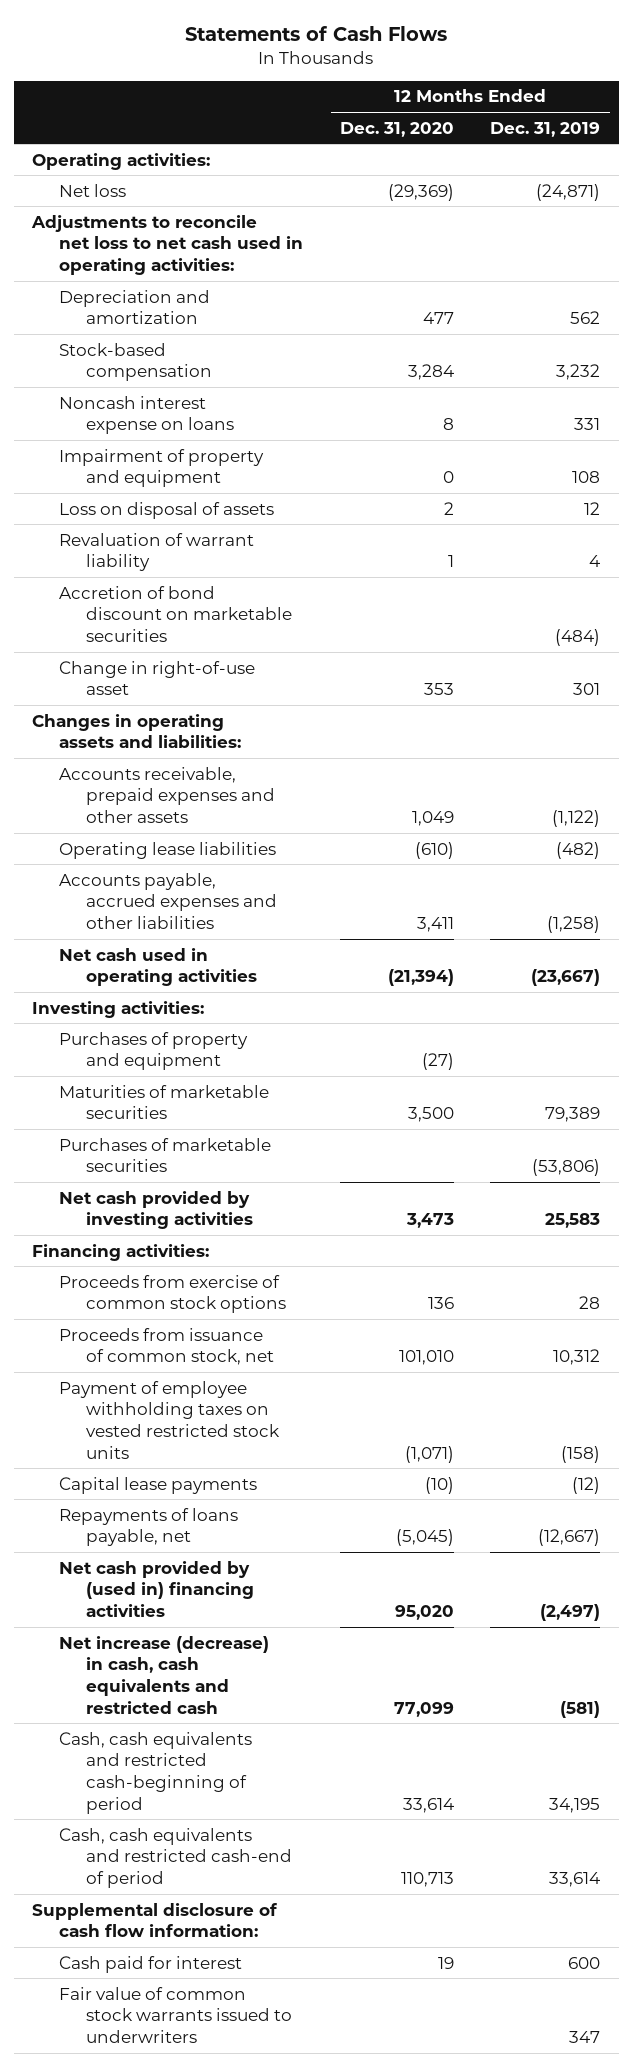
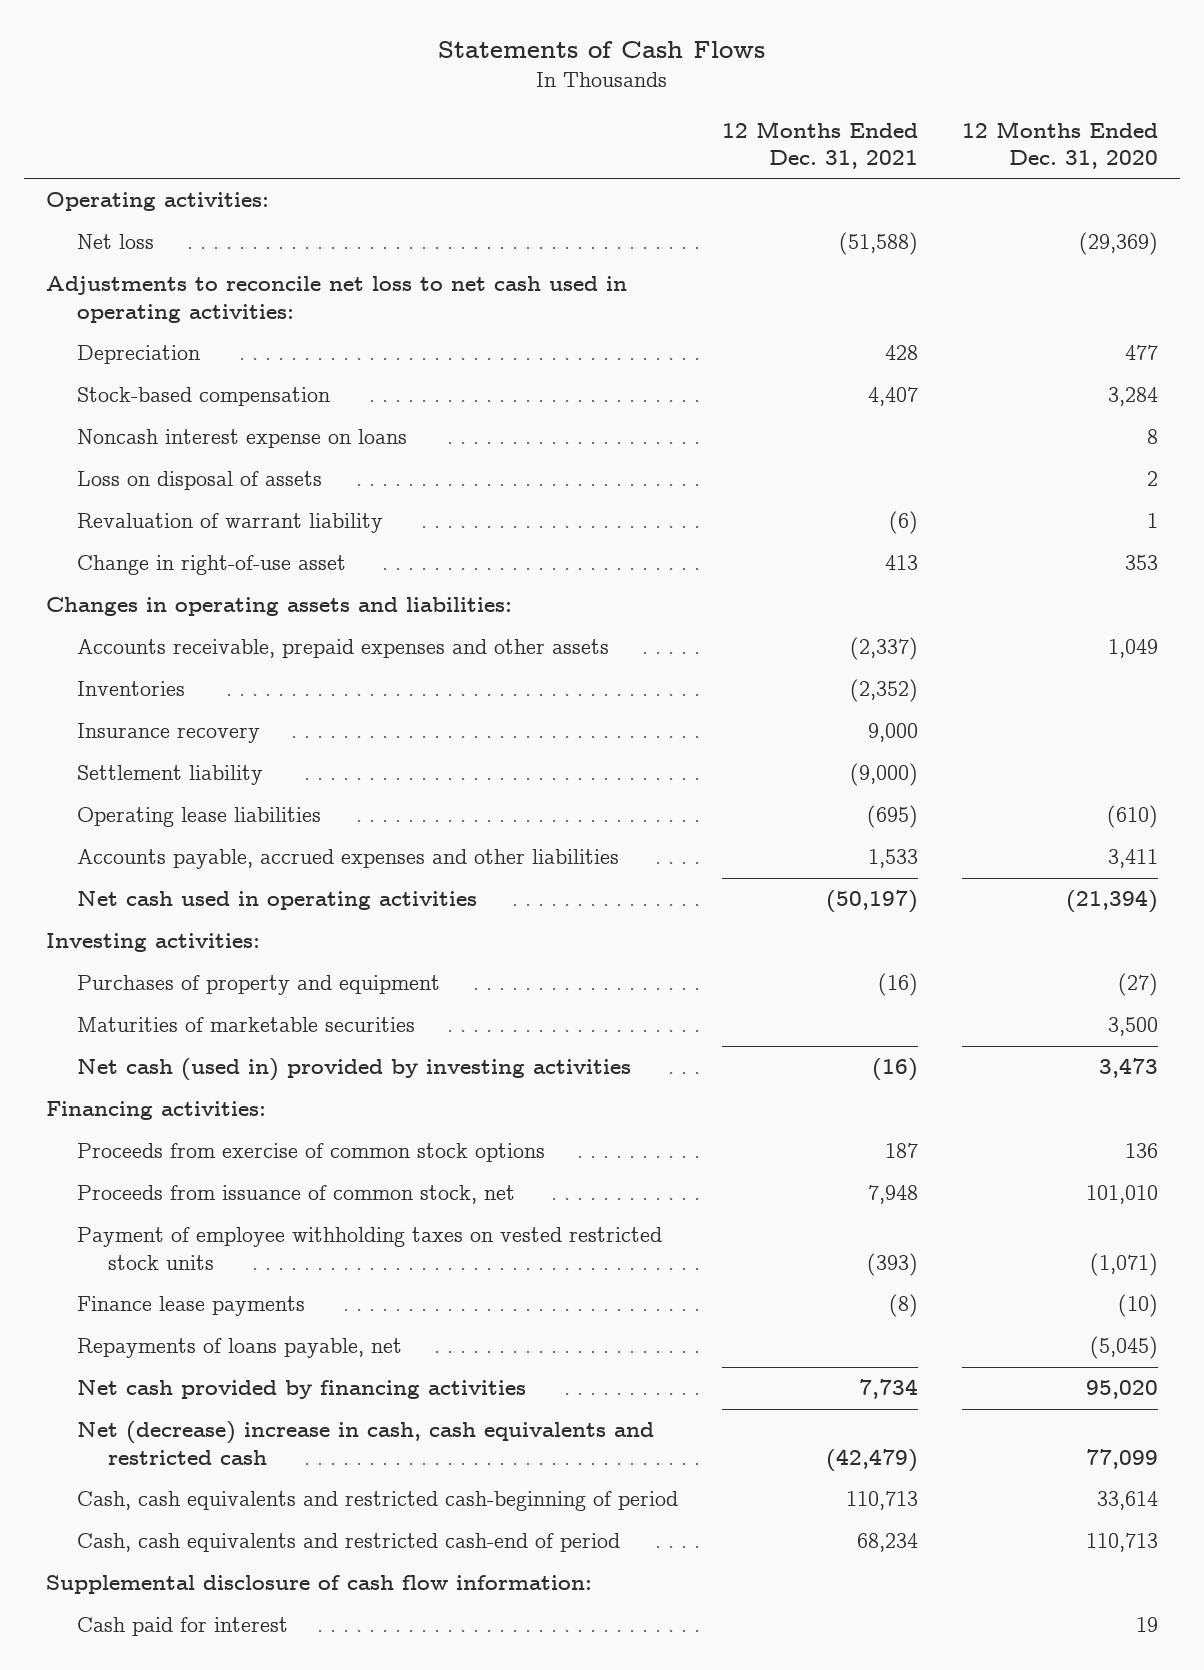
- | 12 Months Ended Dec. 31, 2020 | 12 Months Ended Dec. 31, 2019
+ | 12 Months Ended Dec. 31, 2021 | 12 Months Ended Dec. 31, 2020
- Depreciation and amortization | 477 | 562
+ Depreciation | 428 | 477
- Impairment of property and equipment | 0 | 108
- Accretion of bond discount on marketable securities | | (484)
+ Inventories | (2,352) |
+ Insurance recovery | 9,000 |
+ Settlement liability | (9,000) |
- Purchases of marketable securities | | (53,806)
- Net cash provided by investing activities | 3,473 | 25,583
+ Net cash (used in) provided by investing activities | (16) | 3,473
- Capital lease payments | (10) | (12)
+ Finance lease payments | (8) | (10)
- Net cash provided by (used in) financing activities | 95,020 | (2,497)
- Net increase (decrease) in cash, cash equivalents and restricted cash | 77,099 | (581)
+ Net cash provided by financing activities | 7,734 | 95,020
+ Net (decrease) increase in cash, cash equivalents and restricted cash | (42,479) | 77,099
- Fair value of common stock warrants issued to underwriters | | 347

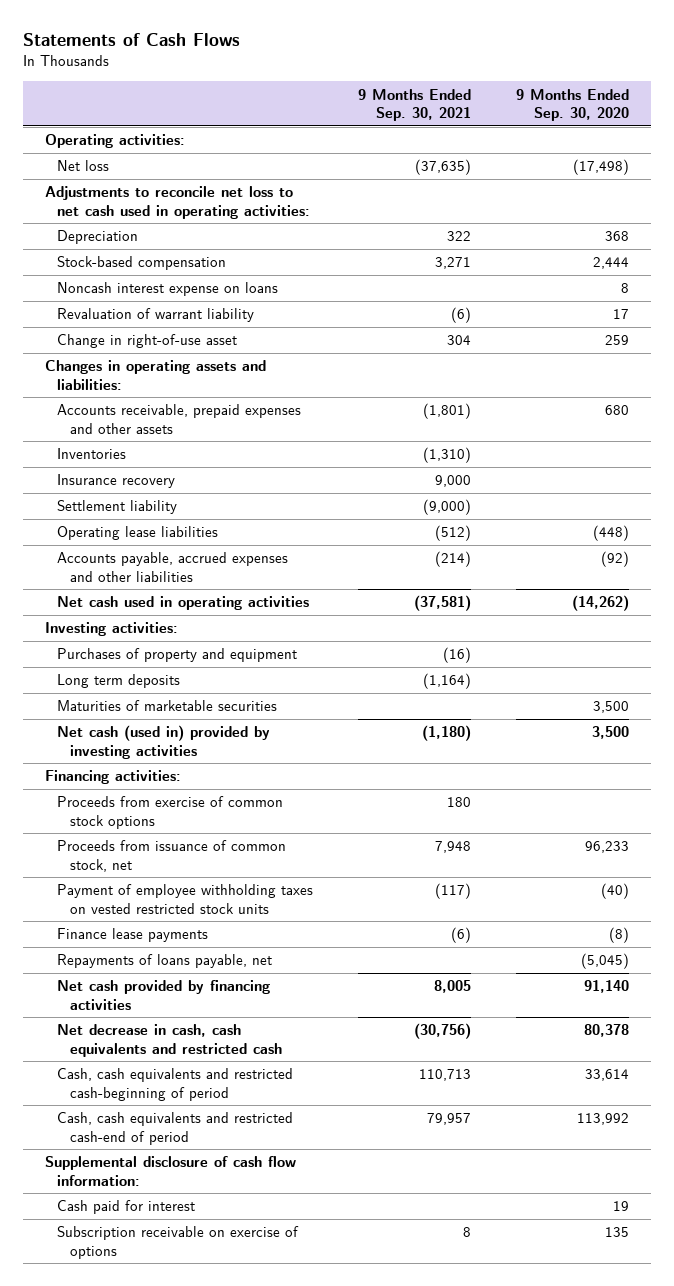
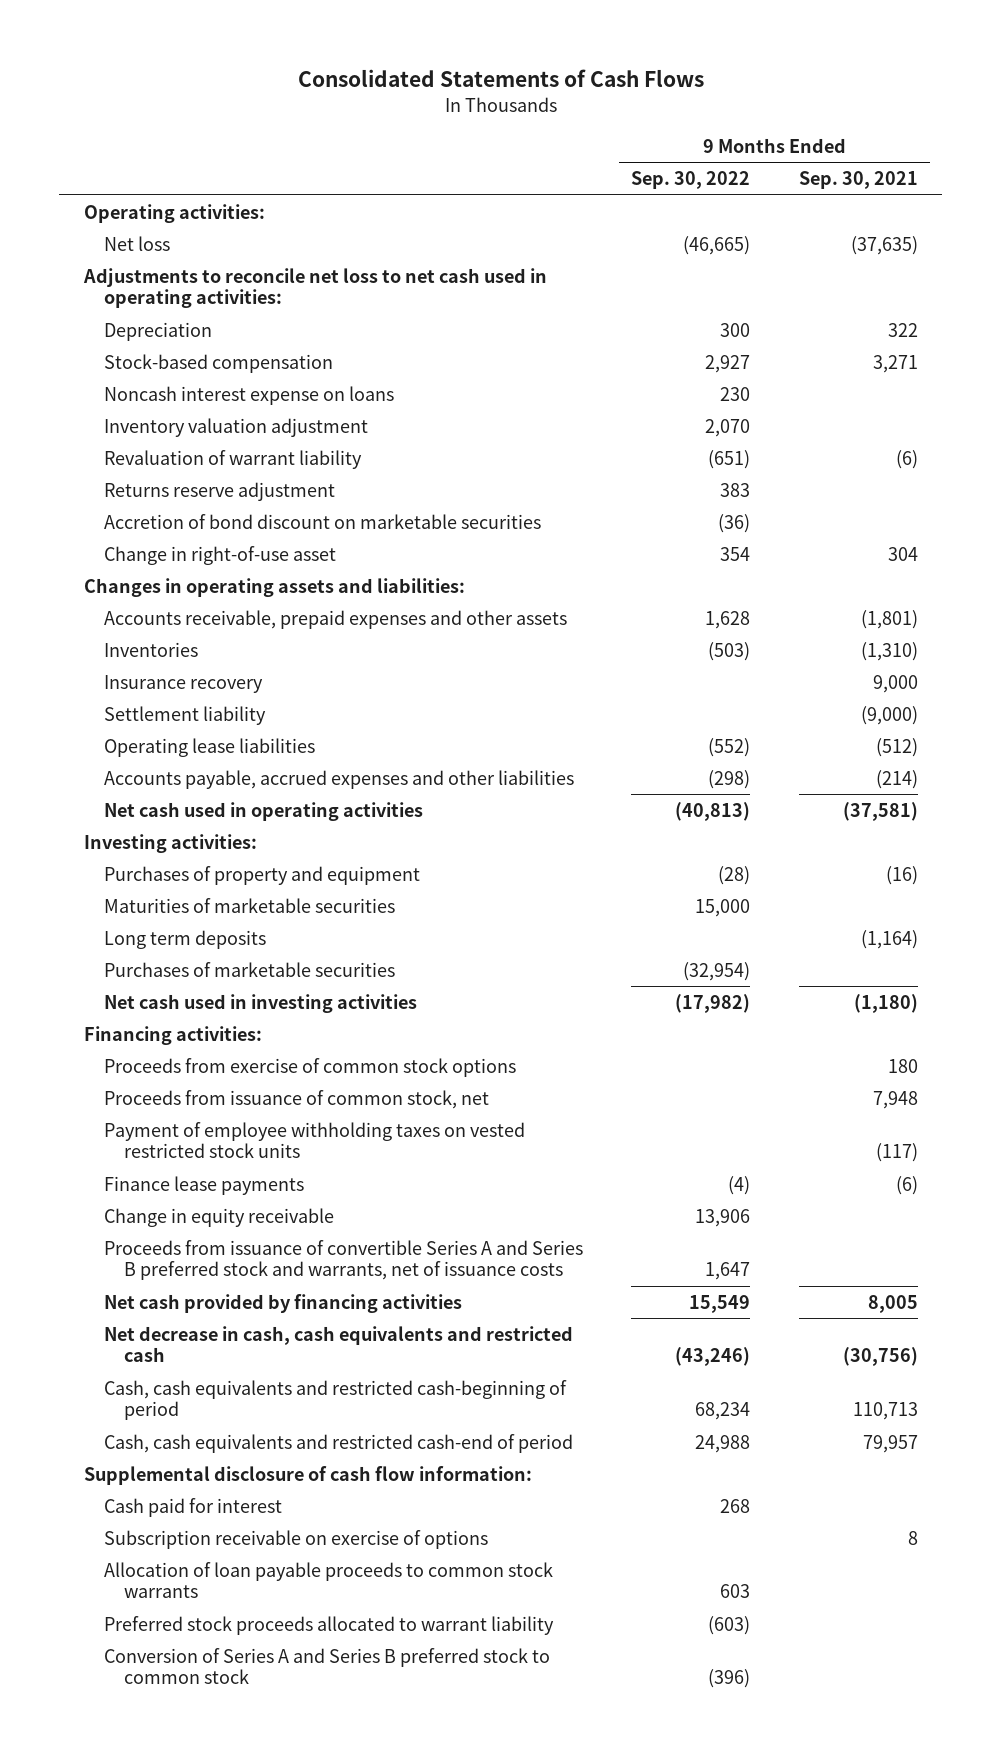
- Statements of Cash Flows
+ Consolidated Statements of Cash Flows
- | 9 Months Ended Sep. 30, 2021 | 9 Months Ended Sep. 30, 2020
+ | 9 Months Ended Sep. 30, 2022 | 9 Months Ended Sep. 30, 2021
+ Inventory valuation adjustment | 2,070 |
+ Returns reserve adjustment | 383 |
+ Accretion of bond discount on marketable securities | (36) |
- Net cash (used in) provided by investing activities | (1,180) | 3,500
moved down: Long term deposits | | (1,164)
+ Purchases of marketable securities | (32,954) |
+ Net cash used in investing activities | (17,982) | (1,180)
- Repayments of loans payable, net | | (5,045)
+ Change in equity receivable | 13,906 |
+ Proceeds from issuance of convertible Series A and Series B preferred stock and warrants, net of issuance costs | 1,647 |
+ Allocation of loan payable proceeds to common stock warrants | 603 |
+ Preferred stock proceeds allocated to warrant liability | (603) |
+ Conversion of Series A and Series B preferred stock to common stock | (396) |

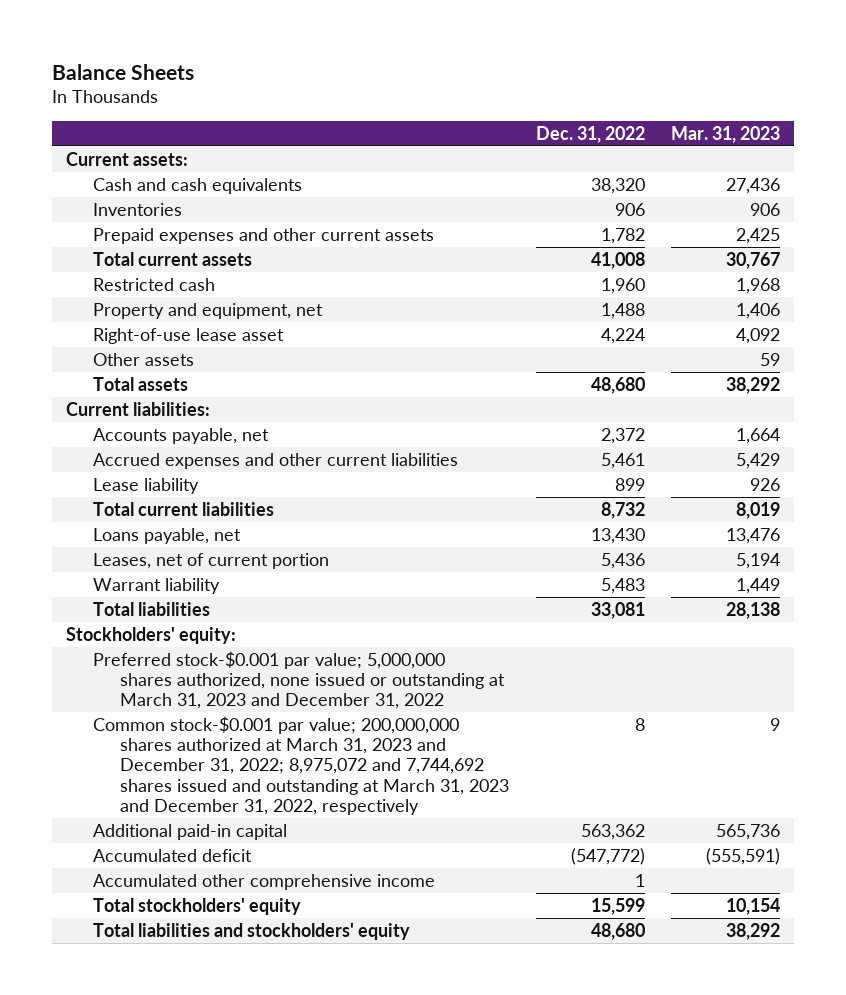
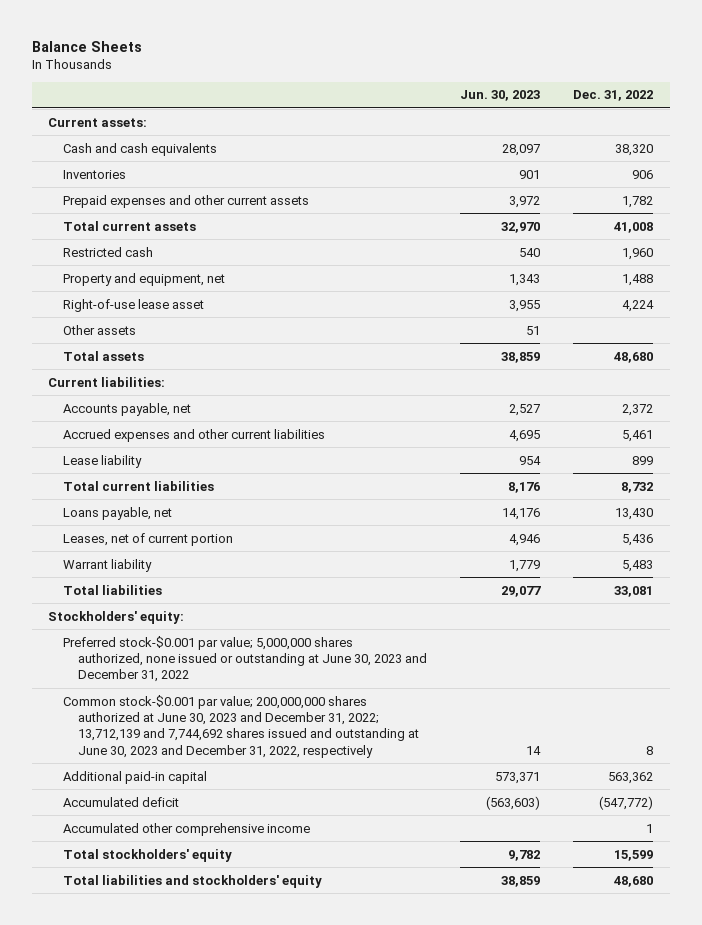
- | Dec. 31, 2022 | Mar. 31, 2023
+ | Jun. 30, 2023 | Dec. 31, 2022
- Preferred stock-$0.001 par value; 5,000,000 shares authorized, none issued or outstanding at March 31, 2023 and December 31, 2022
- Common stock-$0.001 par value; 200,000,000 shares authorized at March 31, 2023 and December 31, 2022; 8,975,072 and 7,744,692 shares issued and outstanding at March 31, 2023 and December 31, 2022, respectively | 8 | 9
+ Preferred stock-$0.001 par value; 5,000,000 shares authorized, none issued or outstanding at June 30, 2023 and December 31, 2022
+ Common stock-$0.001 par value; 200,000,000 shares authorized at June 30, 2023 and December 31, 2022; 13,712,139 and 7,744,692 shares issued and outstanding at June 30, 2023 and December 31, 2022, respectively | 14 | 8

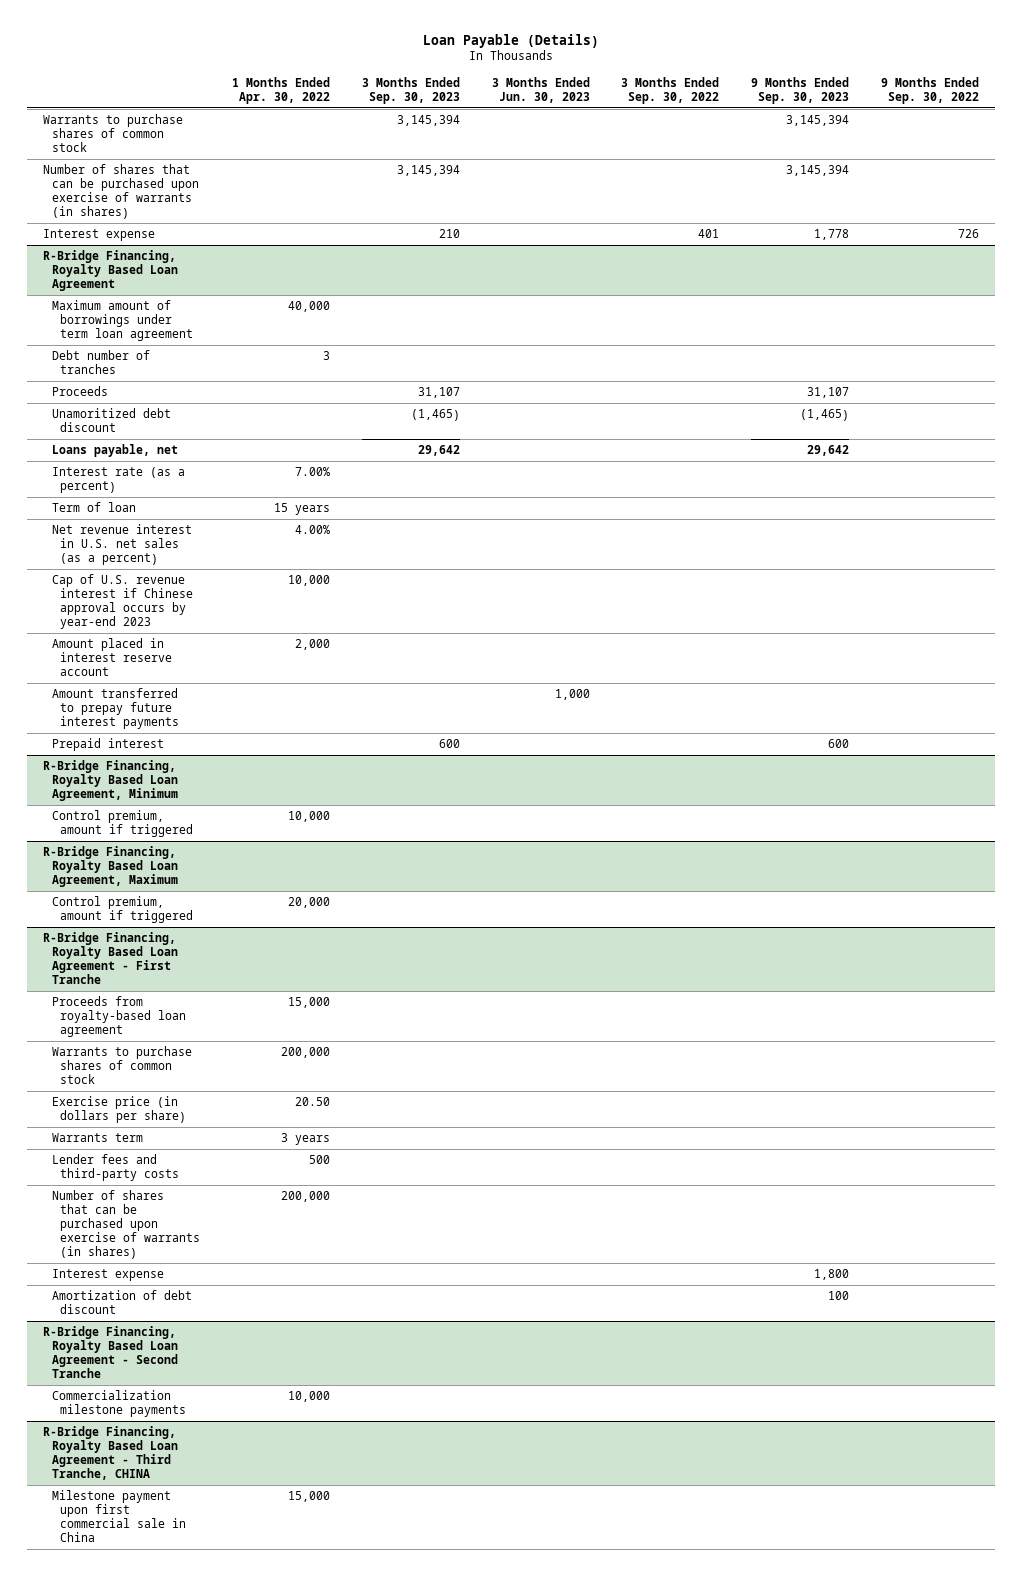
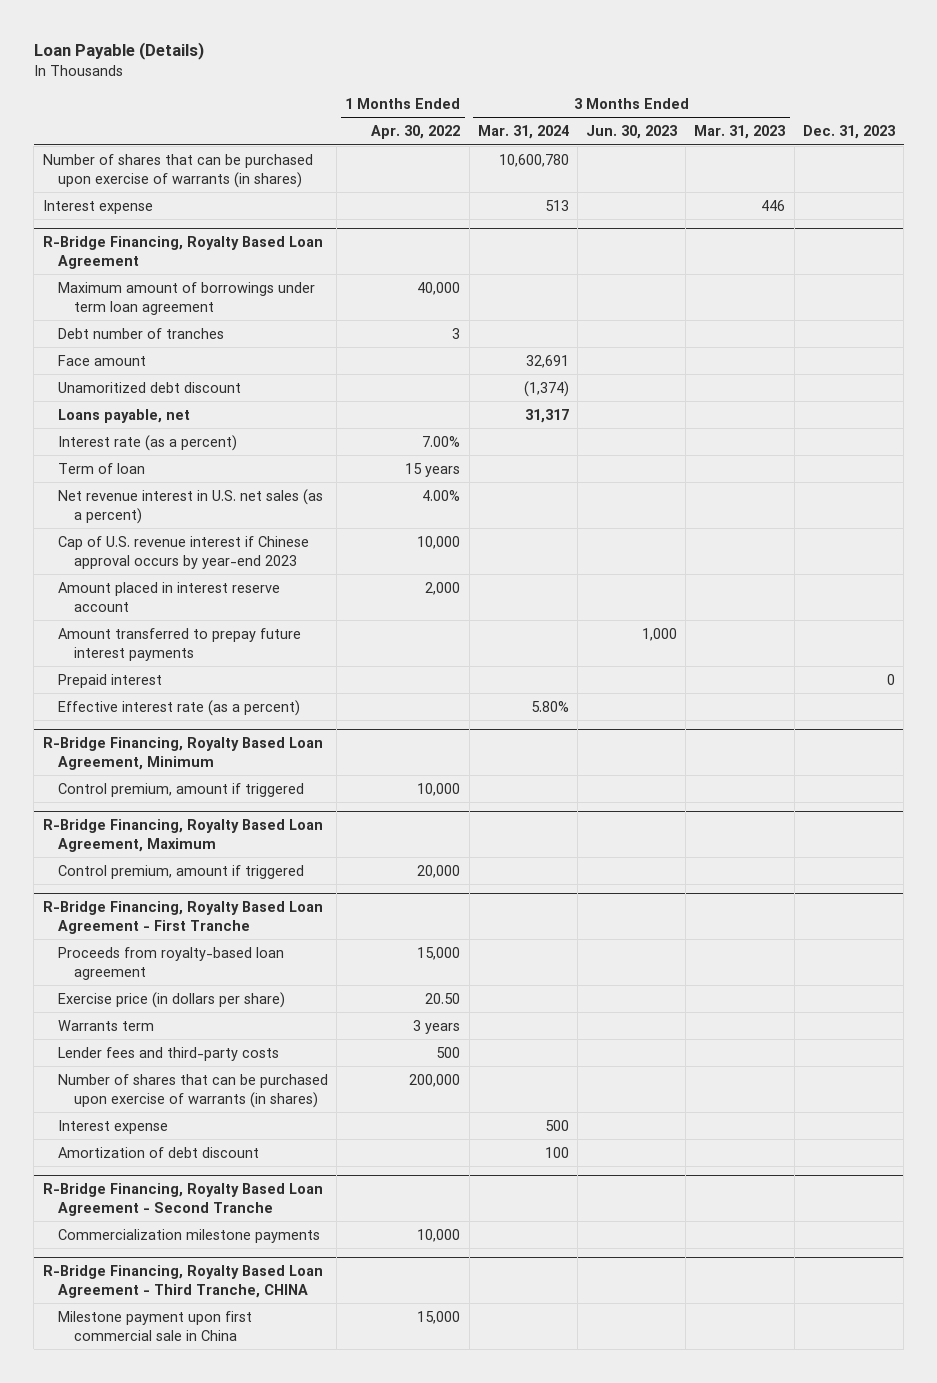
- | 1 Months Ended Apr. 30, 2022 | 3 Months Ended Sep. 30, 2023 | 3 Months Ended Jun. 30, 2023 | 3 Months Ended Sep. 30, 2022 | 9 Months Ended Sep. 30, 2023 | 9 Months Ended Sep. 30, 2022
+ | 1 Months Ended Apr. 30, 2022 | 3 Months Ended Mar. 31, 2024 | 3 Months Ended Jun. 30, 2023 | 3 Months Ended Mar. 31, 2023 | Dec. 31, 2023
- Warrants to purchase shares of common stock | | 3,145,394 | | | 3,145,394 |
@ R-Bridge Financing, Royalty Based Loan Agreement
- Proceeds | | 31,107 | | | 31,107 |
+ Face amount | | 32,691 | | |
+ Effective interest rate (as a percent) | | 5.80% | | |
@ R-Bridge Financing, Royalty Based Loan Agreement - First Tranche
- Warrants to purchase shares of common stock | 200,000 | | | | |

